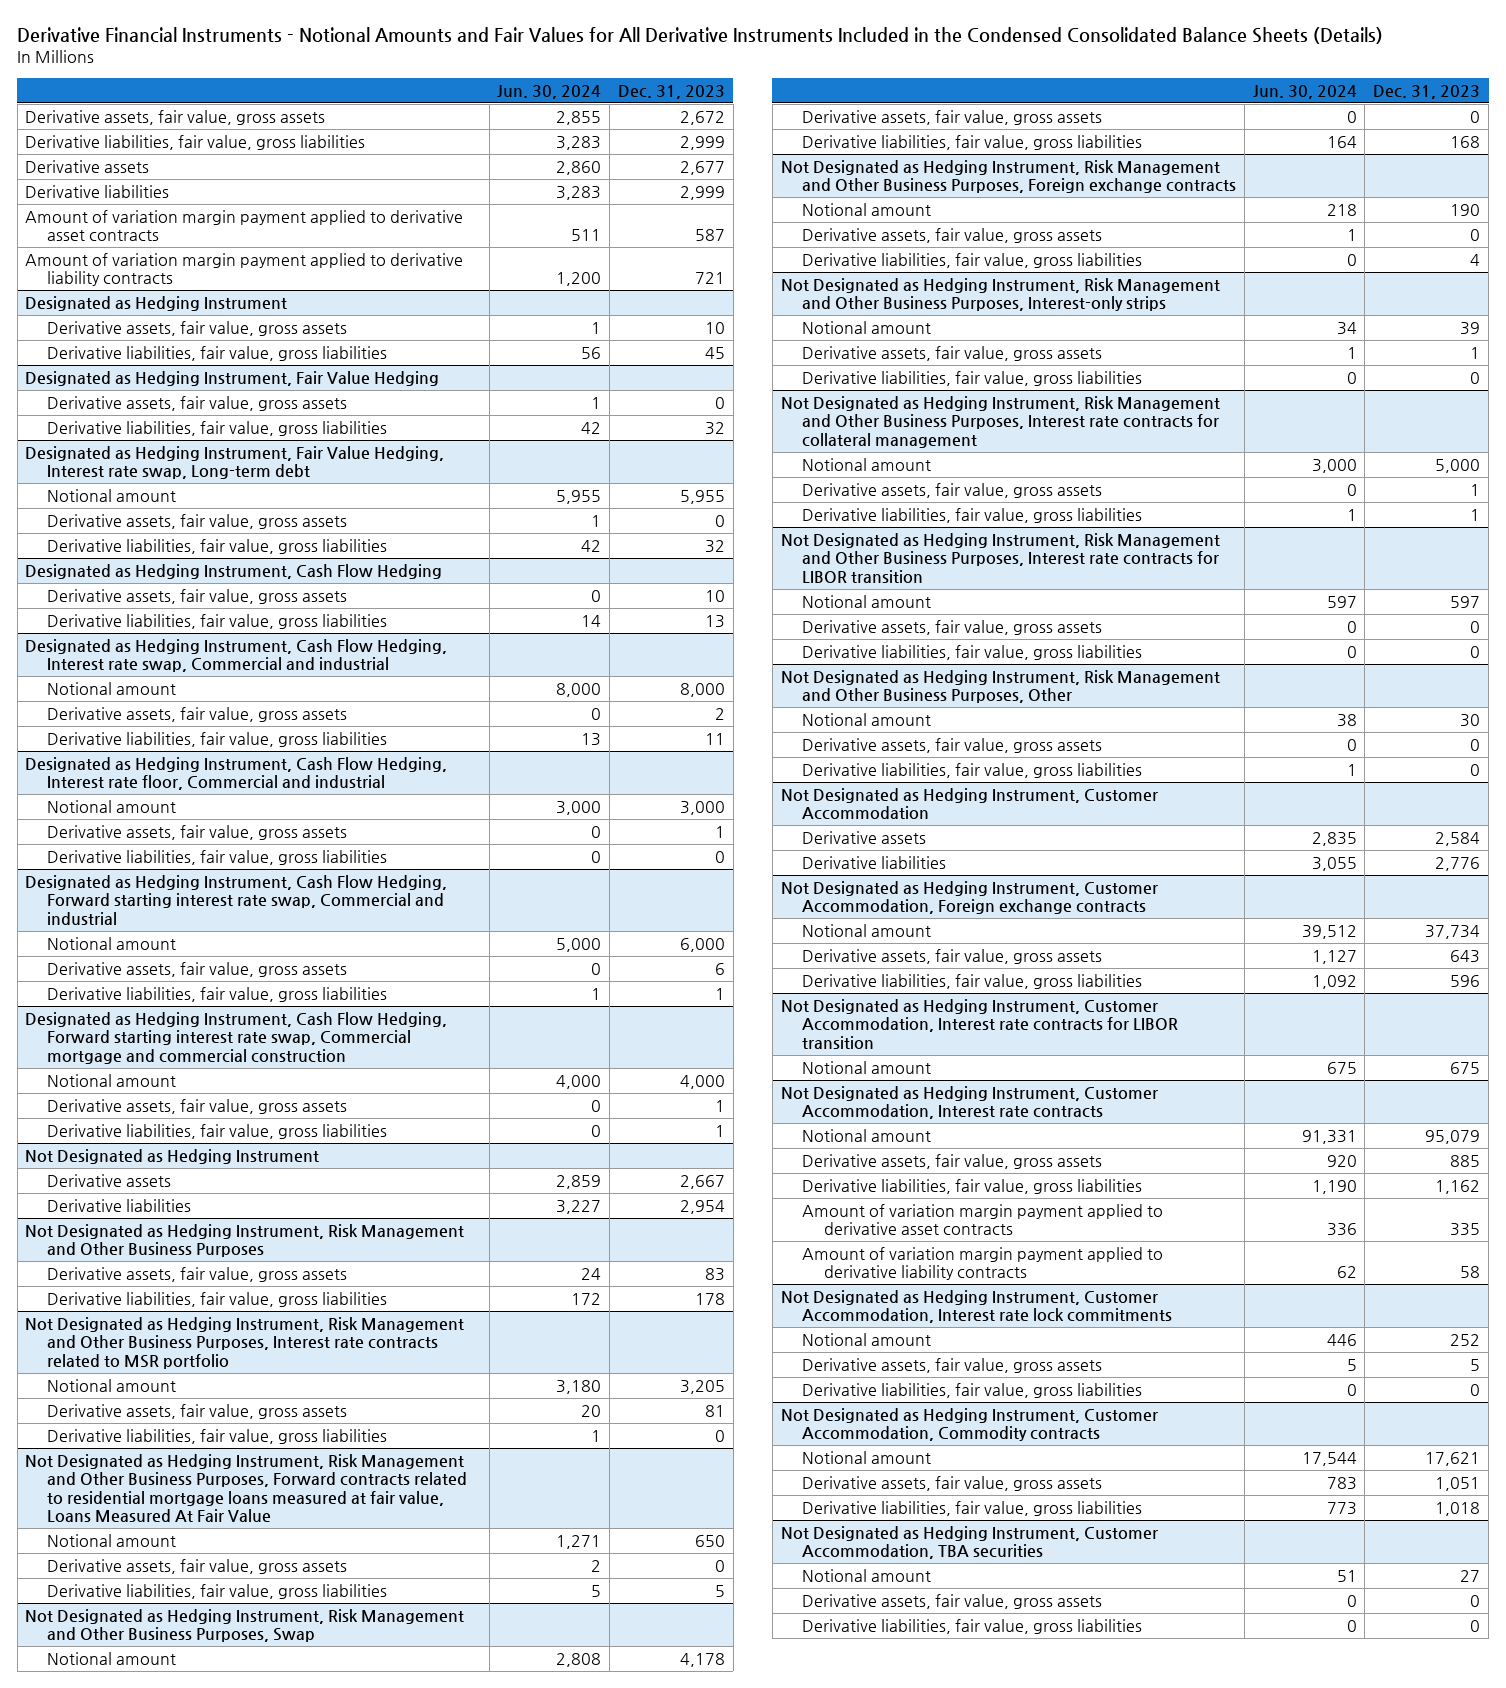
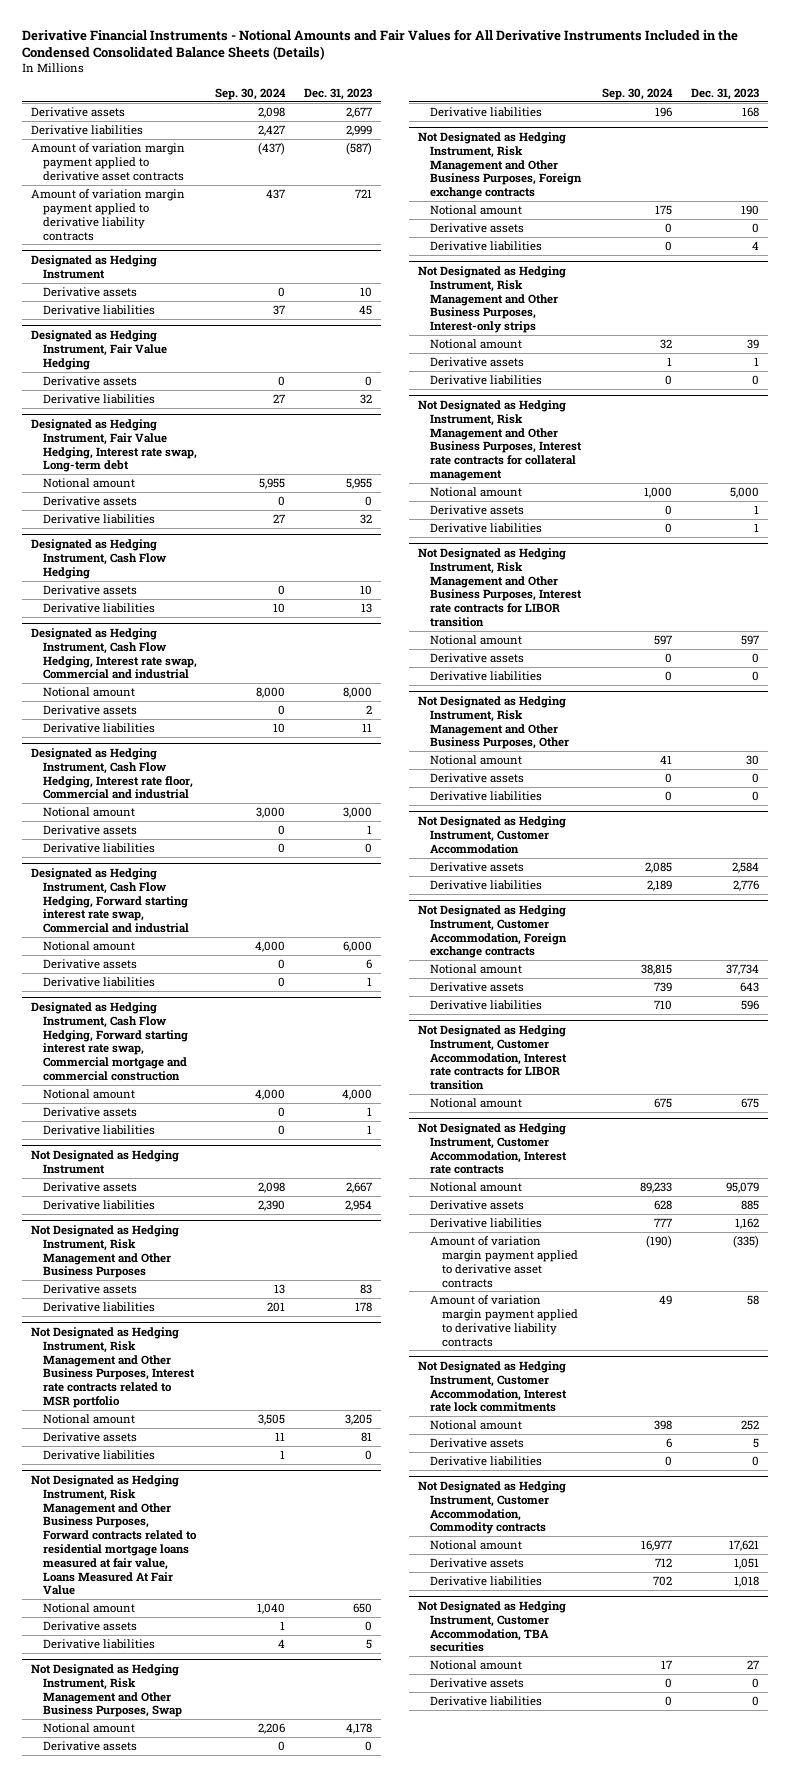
- | Jun. 30, 2024 | Dec. 31, 2023
+ | Sep. 30, 2024 | Dec. 31, 2023
- Derivative assets, fair value, gross assets | 2,855 | 2,672
- Derivative liabilities, fair value, gross liabilities | 3,283 | 2,999
- Amount of variation margin payment applied to derivative asset contracts | 511 | 587
+ Amount of variation margin payment applied to derivative asset contracts | (437) | (587)
@ Designated as Hedging Instrument
- Derivative assets, fair value, gross assets | 1 | 10
- Derivative liabilities, fair value, gross liabilities | 56 | 45
+ Derivative assets | 0 | 10
+ Derivative liabilities | 37 | 45
@ Designated as Hedging Instrument, Fair Value Hedging
- Derivative assets, fair value, gross assets | 1 | 0
- Derivative liabilities, fair value, gross liabilities | 42 | 32
+ Derivative assets | 0 | 0
+ Derivative liabilities | 27 | 32
@ Designated as Hedging Instrument, Fair Value Hedging, Interest rate swap, Long-term debt
- Derivative assets, fair value, gross assets | 1 | 0
- Derivative liabilities, fair value, gross liabilities | 42 | 32
+ Derivative assets | 0 | 0
+ Derivative liabilities | 27 | 32
@ Designated as Hedging Instrument, Cash Flow Hedging
- Derivative assets, fair value, gross assets | 0 | 10
- Derivative liabilities, fair value, gross liabilities | 14 | 13
+ Derivative assets | 0 | 10
+ Derivative liabilities | 10 | 13
@ Designated as Hedging Instrument, Cash Flow Hedging, Interest rate swap, Commercial and industrial
- Derivative assets, fair value, gross assets | 0 | 2
- Derivative liabilities, fair value, gross liabilities | 13 | 11
+ Derivative assets | 0 | 2
+ Derivative liabilities | 10 | 11
@ Designated as Hedging Instrument, Cash Flow Hedging, Interest rate floor, Commercial and industrial
- Derivative assets, fair value, gross assets | 0 | 1
- Derivative liabilities, fair value, gross liabilities | 0 | 0
+ Derivative assets | 0 | 1
+ Derivative liabilities | 0 | 0
@ Designated as Hedging Instrument, Cash Flow Hedging, Forward starting interest rate swap, Commercial and industrial
- Derivative assets, fair value, gross assets | 0 | 6
- Derivative liabilities, fair value, gross liabilities | 1 | 1
+ Derivative assets | 0 | 6
+ Derivative liabilities | 0 | 1
@ Designated as Hedging Instrument, Cash Flow Hedging, Forward starting interest rate swap, Commercial mortgage and commercial construction
- Derivative assets, fair value, gross assets | 0 | 1
- Derivative liabilities, fair value, gross liabilities | 0 | 1
+ Derivative assets | 0 | 1
+ Derivative liabilities | 0 | 1
@ Not Designated as Hedging Instrument, Risk Management and Other Business Purposes
- Derivative assets, fair value, gross assets | 24 | 83
- Derivative liabilities, fair value, gross liabilities | 172 | 178
+ Derivative assets | 13 | 83
+ Derivative liabilities | 201 | 178
@ Not Designated as Hedging Instrument, Risk Management and Other Business Purposes, Interest rate contracts related to MSR portfolio
- Derivative assets, fair value, gross assets | 20 | 81
- Derivative liabilities, fair value, gross liabilities | 1 | 0
+ Derivative assets | 11 | 81
+ Derivative liabilities | 1 | 0
@ Not Designated as Hedging Instrument, Risk Management and Other Business Purposes, Forward contracts related to residential mortgage loans measured at fair value, Loans Measured At Fair Value
- Derivative assets, fair value, gross assets | 2 | 0
- Derivative liabilities, fair value, gross liabilities | 5 | 5
+ Derivative assets | 1 | 0
+ Derivative liabilities | 4 | 5
@ Not Designated as Hedging Instrument, Risk Management and Other Business Purposes, Swap
- Derivative assets, fair value, gross assets | 0 | 0
- Derivative liabilities, fair value, gross liabilities | 164 | 168
+ Derivative assets | 0 | 0
+ Derivative liabilities | 196 | 168
@ Not Designated as Hedging Instrument, Risk Management and Other Business Purposes, Foreign exchange contracts
- Derivative assets, fair value, gross assets | 1 | 0
- Derivative liabilities, fair value, gross liabilities | 0 | 4
+ Derivative assets | 0 | 0
+ Derivative liabilities | 0 | 4
@ Not Designated as Hedging Instrument, Risk Management and Other Business Purposes, Interest-only strips
- Derivative assets, fair value, gross assets | 1 | 1
- Derivative liabilities, fair value, gross liabilities | 0 | 0
+ Derivative assets | 1 | 1
+ Derivative liabilities | 0 | 0
@ Not Designated as Hedging Instrument, Risk Management and Other Business Purposes, Interest rate contracts for collateral management
- Derivative assets, fair value, gross assets | 0 | 1
- Derivative liabilities, fair value, gross liabilities | 1 | 1
+ Derivative assets | 0 | 1
+ Derivative liabilities | 0 | 1
@ Not Designated as Hedging Instrument, Risk Management and Other Business Purposes, Interest rate contracts for LIBOR transition
- Derivative assets, fair value, gross assets | 0 | 0
- Derivative liabilities, fair value, gross liabilities | 0 | 0
+ Derivative assets | 0 | 0
+ Derivative liabilities | 0 | 0
@ Not Designated as Hedging Instrument, Risk Management and Other Business Purposes, Other
- Derivative assets, fair value, gross assets | 0 | 0
- Derivative liabilities, fair value, gross liabilities | 1 | 0
+ Derivative assets | 0 | 0
+ Derivative liabilities | 0 | 0
@ Not Designated as Hedging Instrument, Customer Accommodation, Foreign exchange contracts
- Derivative assets, fair value, gross assets | 1,127 | 643
- Derivative liabilities, fair value, gross liabilities | 1,092 | 596
+ Derivative assets | 739 | 643
+ Derivative liabilities | 710 | 596
@ Not Designated as Hedging Instrument, Customer Accommodation, Interest rate contracts
- Derivative assets, fair value, gross assets | 920 | 885
- Derivative liabilities, fair value, gross liabilities | 1,190 | 1,162
- Amount of variation margin payment applied to derivative asset contracts | 336 | 335
+ Derivative assets | 628 | 885
+ Derivative liabilities | 777 | 1,162
+ Amount of variation margin payment applied to derivative asset contracts | (190) | (335)
@ Not Designated as Hedging Instrument, Customer Accommodation, Interest rate lock commitments
- Derivative assets, fair value, gross assets | 5 | 5
- Derivative liabilities, fair value, gross liabilities | 0 | 0
+ Derivative assets | 6 | 5
+ Derivative liabilities | 0 | 0
@ Not Designated as Hedging Instrument, Customer Accommodation, Commodity contracts
- Derivative assets, fair value, gross assets | 783 | 1,051
- Derivative liabilities, fair value, gross liabilities | 773 | 1,018
+ Derivative assets | 712 | 1,051
+ Derivative liabilities | 702 | 1,018
@ Not Designated as Hedging Instrument, Customer Accommodation, TBA securities
- Derivative assets, fair value, gross assets | 0 | 0
- Derivative liabilities, fair value, gross liabilities | 0 | 0
+ Derivative assets | 0 | 0
+ Derivative liabilities | 0 | 0

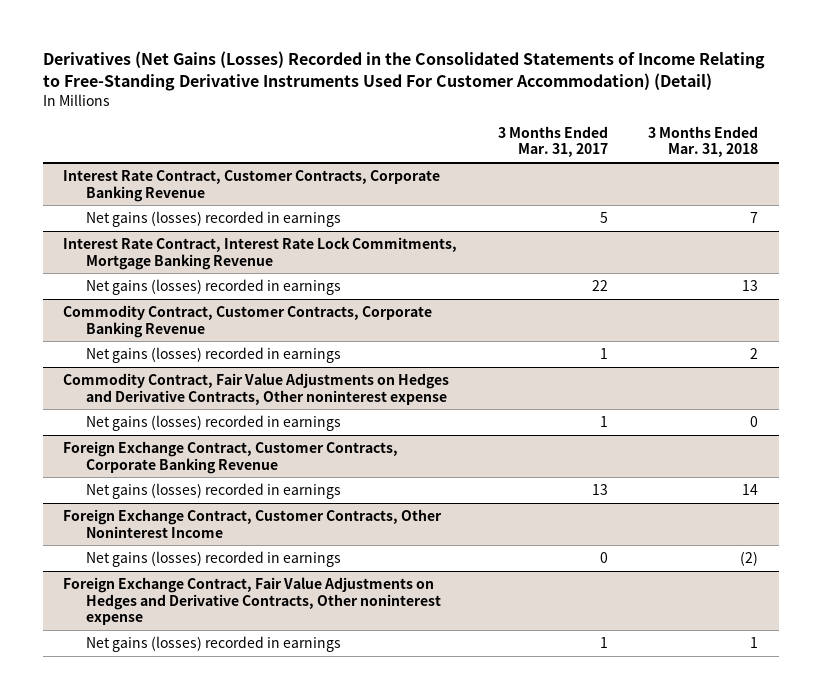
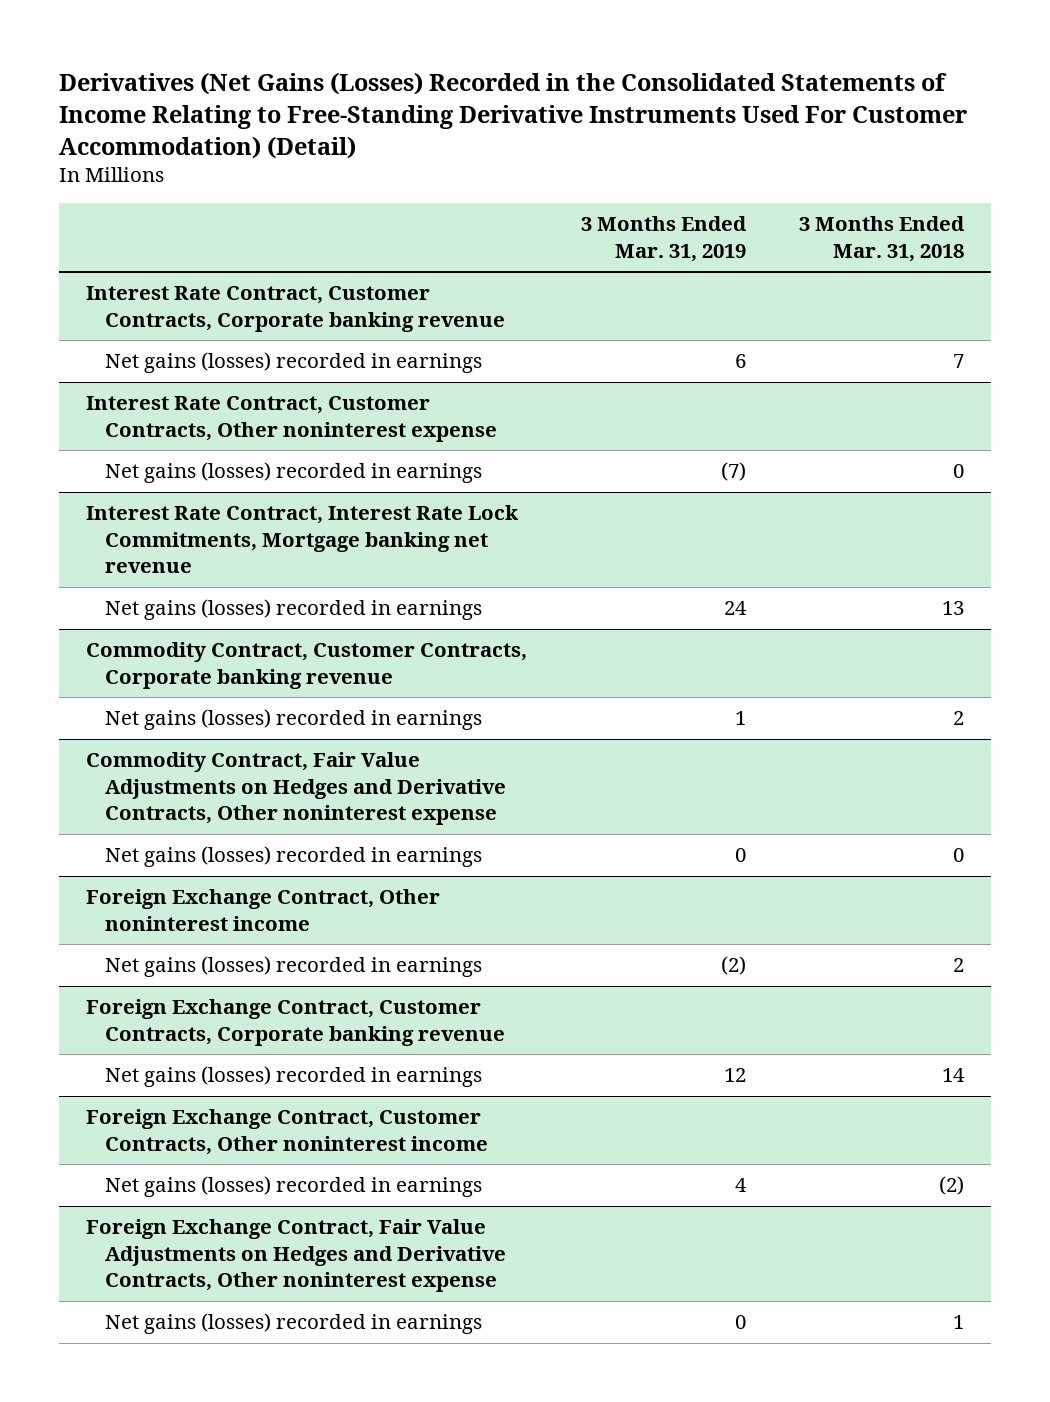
- | 3 Months Ended Mar. 31, 2017 | 3 Months Ended Mar. 31, 2018
+ | 3 Months Ended Mar. 31, 2019 | 3 Months Ended Mar. 31, 2018
- Interest Rate Contract, Customer Contracts, Corporate Banking Revenue
+ Interest Rate Contract, Customer Contracts, Corporate banking revenue
- Interest Rate Contract, Interest Rate Lock Commitments, Mortgage Banking Revenue
+ Interest Rate Contract, Customer Contracts, Other noninterest expense
+ Net gains (losses) recorded in earnings | (7) | 0
+ Interest Rate Contract, Interest Rate Lock Commitments, Mortgage banking net revenue
- Commodity Contract, Customer Contracts, Corporate Banking Revenue
+ Commodity Contract, Customer Contracts, Corporate banking revenue
- Foreign Exchange Contract, Customer Contracts, Corporate Banking Revenue
+ Foreign Exchange Contract, Other noninterest income
+ Net gains (losses) recorded in earnings | (2) | 2
+ Foreign Exchange Contract, Customer Contracts, Corporate banking revenue
- Foreign Exchange Contract, Customer Contracts, Other Noninterest Income
+ Foreign Exchange Contract, Customer Contracts, Other noninterest income

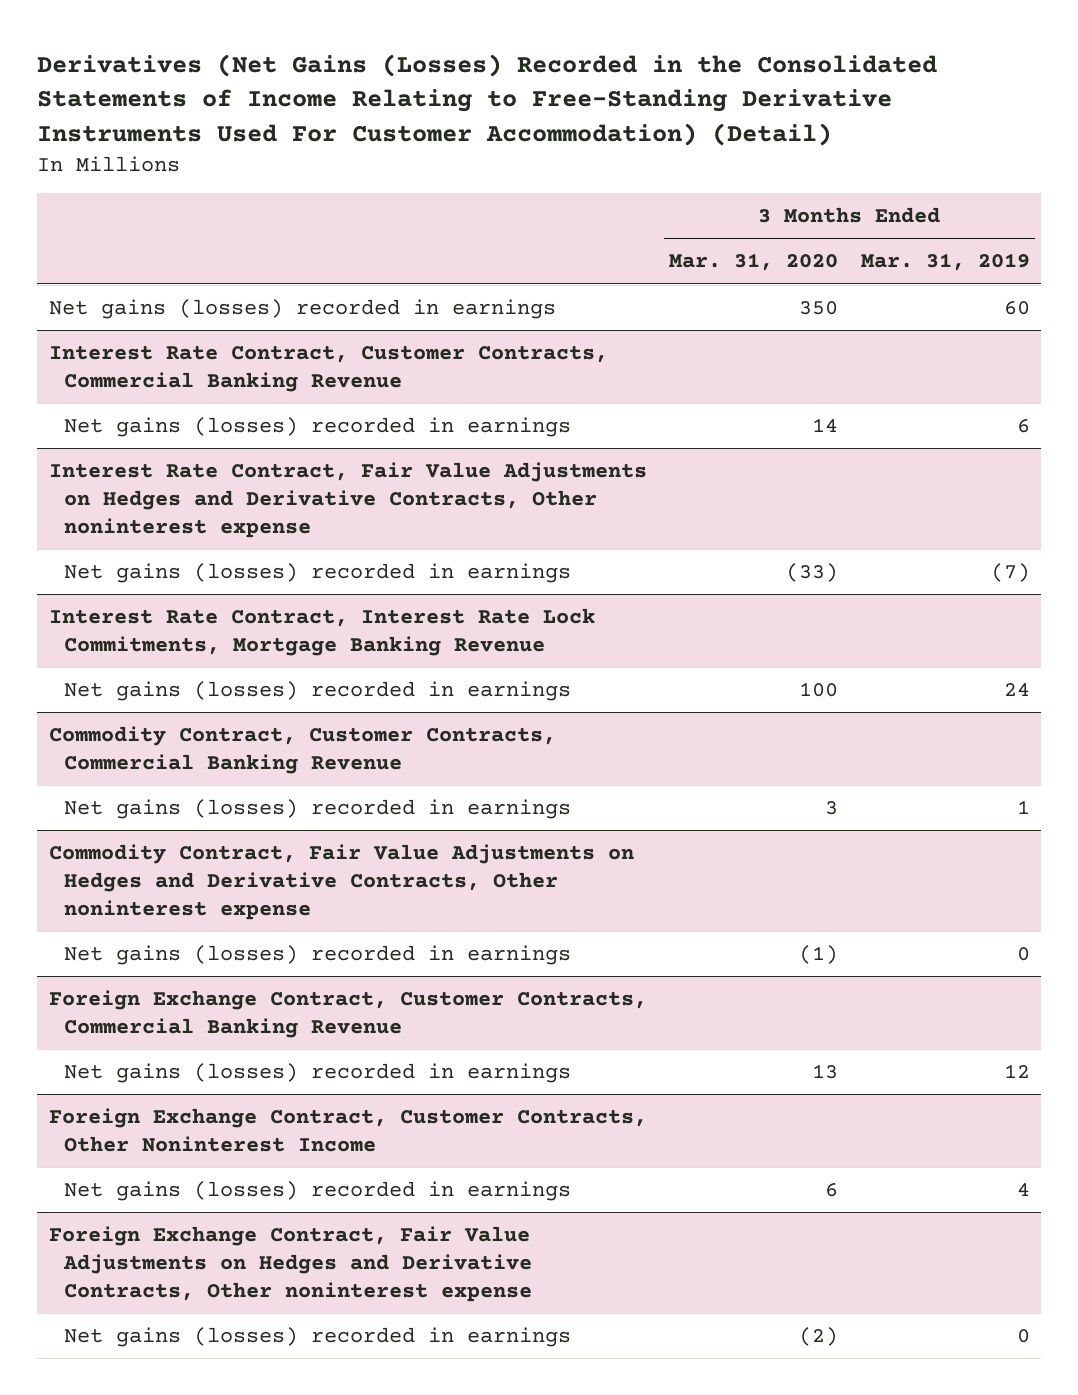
- | 3 Months Ended Mar. 31, 2019 | 3 Months Ended Mar. 31, 2018
+ | 3 Months Ended Mar. 31, 2020 | 3 Months Ended Mar. 31, 2019
- Interest Rate Contract, Customer Contracts, Corporate banking revenue
+ Net gains (losses) recorded in earnings | 350 | 60
+ Interest Rate Contract, Customer Contracts, Commercial Banking Revenue
- Interest Rate Contract, Customer Contracts, Other noninterest expense
+ Interest Rate Contract, Fair Value Adjustments on Hedges and Derivative Contracts, Other noninterest expense
- Interest Rate Contract, Interest Rate Lock Commitments, Mortgage banking net revenue
+ Interest Rate Contract, Interest Rate Lock Commitments, Mortgage Banking Revenue
- Commodity Contract, Customer Contracts, Corporate banking revenue
+ Commodity Contract, Customer Contracts, Commercial Banking Revenue
- Foreign Exchange Contract, Other noninterest income
- Net gains (losses) recorded in earnings | (2) | 2
- Foreign Exchange Contract, Customer Contracts, Corporate banking revenue
+ Foreign Exchange Contract, Customer Contracts, Commercial Banking Revenue
- Foreign Exchange Contract, Customer Contracts, Other noninterest income
+ Foreign Exchange Contract, Customer Contracts, Other Noninterest Income

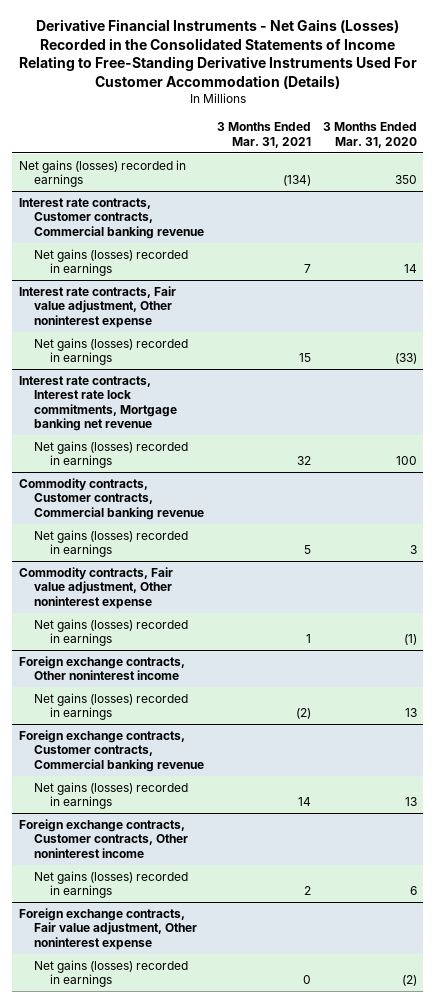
- Derivatives (Net Gains (Losses) Recorded in the Consolidated Statements of Income Relating to Free-Standing Derivative Instruments Used For Customer Accommodation) (Detail)
+ Derivative Financial Instruments - Net Gains (Losses) Recorded in the Consolidated Statements of Income Relating to Free-Standing Derivative Instruments Used For Customer Accommodation (Details)
- | 3 Months Ended Mar. 31, 2020 | 3 Months Ended Mar. 31, 2019
+ | 3 Months Ended Mar. 31, 2021 | 3 Months Ended Mar. 31, 2020
- Interest Rate Contract, Customer Contracts, Commercial Banking Revenue
+ Interest rate contracts, Customer contracts, Commercial banking revenue
- Interest Rate Contract, Fair Value Adjustments on Hedges and Derivative Contracts, Other noninterest expense
+ Interest rate contracts, Fair value adjustment, Other noninterest expense
- Interest Rate Contract, Interest Rate Lock Commitments, Mortgage Banking Revenue
+ Interest rate contracts, Interest rate lock commitments, Mortgage banking net revenue
- Commodity Contract, Customer Contracts, Commercial Banking Revenue
+ Commodity contracts, Customer contracts, Commercial banking revenue
- Commodity Contract, Fair Value Adjustments on Hedges and Derivative Contracts, Other noninterest expense
+ Commodity contracts, Fair value adjustment, Other noninterest expense
- Foreign Exchange Contract, Customer Contracts, Commercial Banking Revenue
+ Foreign exchange contracts, Other noninterest income
- Foreign Exchange Contract, Customer Contracts, Other Noninterest Income
+ Foreign exchange contracts, Customer contracts, Commercial banking revenue
+ Net gains (losses) recorded in earnings | 14 | 13
+ Foreign exchange contracts, Customer contracts, Other noninterest income
- Foreign Exchange Contract, Fair Value Adjustments on Hedges and Derivative Contracts, Other noninterest expense
+ Foreign exchange contracts, Fair value adjustment, Other noninterest expense

